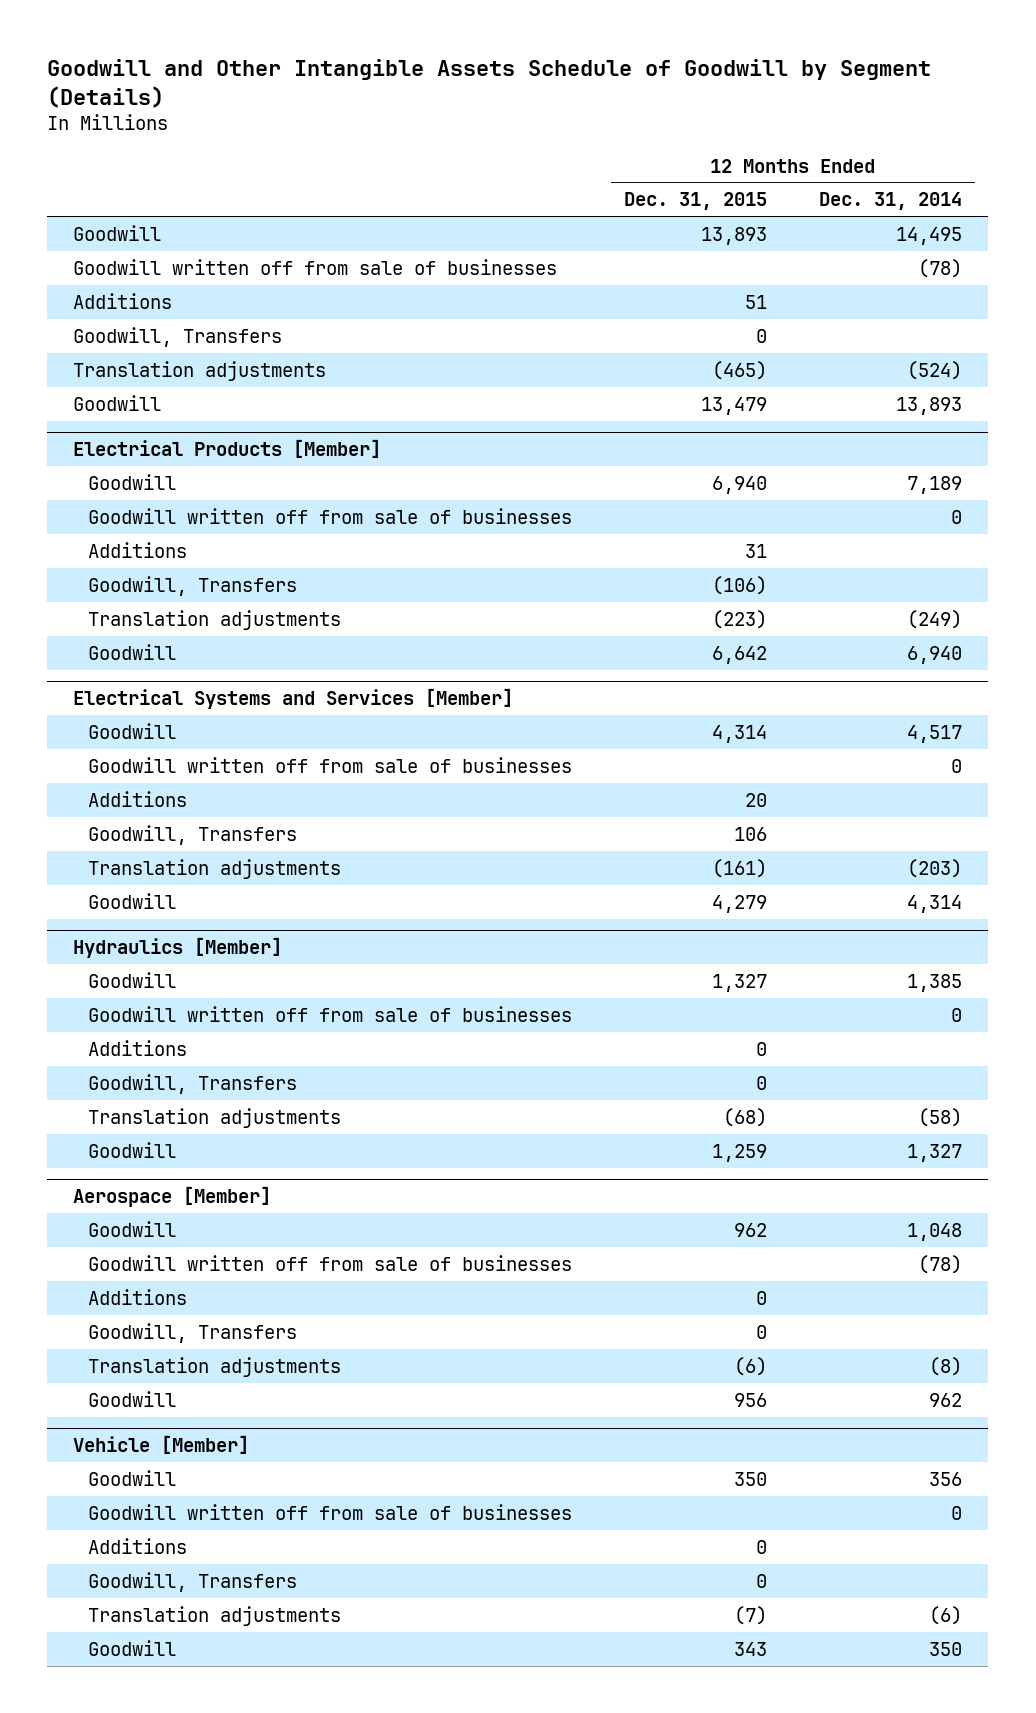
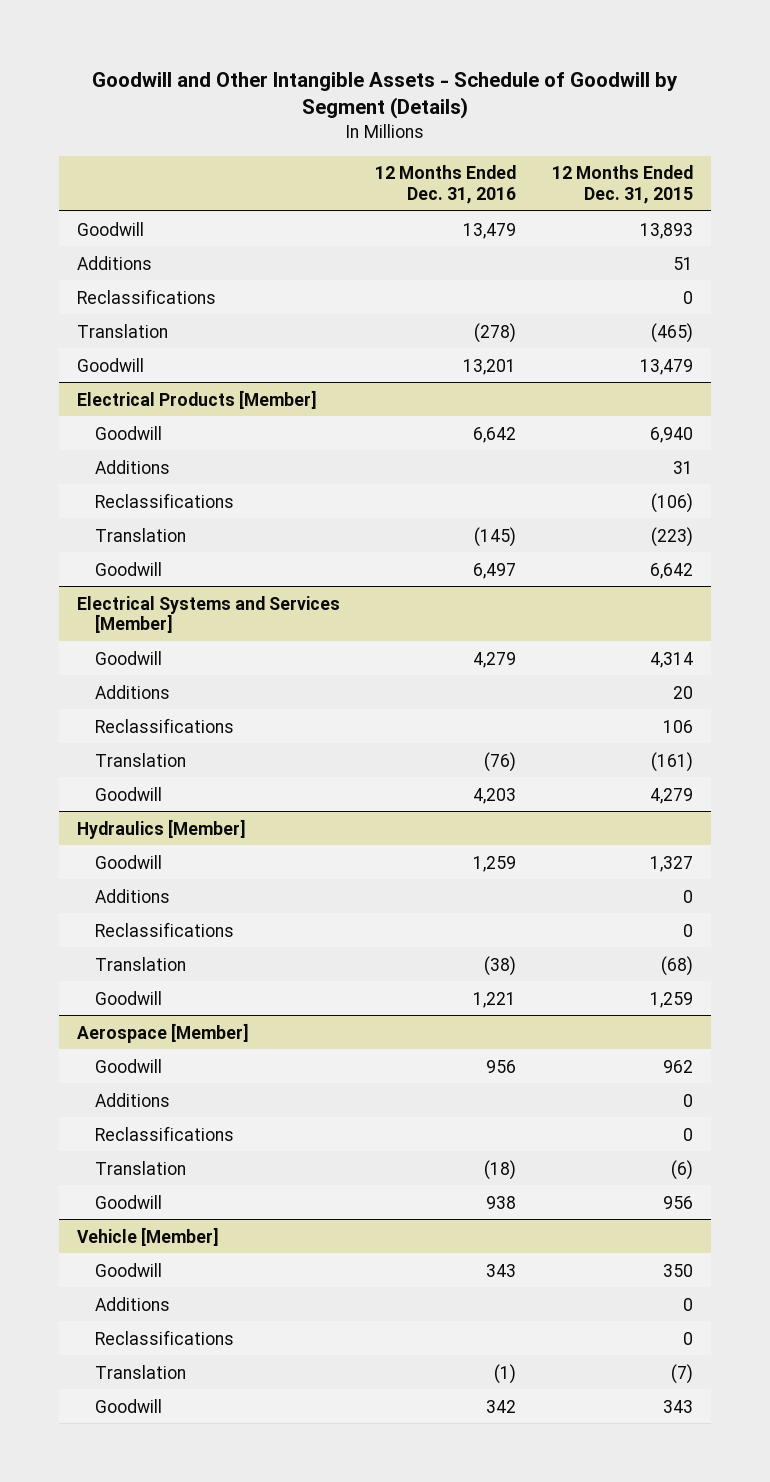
- Goodwill and Other Intangible Assets Schedule of Goodwill by Segment (Details)
+ Goodwill and Other Intangible Assets - Schedule of Goodwill by Segment (Details)
- | 12 Months Ended Dec. 31, 2015 | 12 Months Ended Dec. 31, 2014
+ | 12 Months Ended Dec. 31, 2016 | 12 Months Ended Dec. 31, 2015
- Goodwill written off from sale of businesses | | (78)
- Goodwill, Transfers | 0 |
- Translation adjustments | (465) | (524)
+ Reclassifications | | 0
+ Translation | (278) | (465)
@ Electrical Products [Member]
- Goodwill written off from sale of businesses | | 0
- Goodwill, Transfers | (106) |
- Translation adjustments | (223) | (249)
+ Reclassifications | | (106)
+ Translation | (145) | (223)
@ Electrical Systems and Services [Member]
- Goodwill written off from sale of businesses | | 0
- Goodwill, Transfers | 106 |
- Translation adjustments | (161) | (203)
+ Reclassifications | | 106
+ Translation | (76) | (161)
@ Hydraulics [Member]
- Goodwill written off from sale of businesses | | 0
- Goodwill, Transfers | 0 |
- Translation adjustments | (68) | (58)
+ Reclassifications | | 0
+ Translation | (38) | (68)
@ Aerospace [Member]
- Goodwill written off from sale of businesses | | (78)
- Goodwill, Transfers | 0 |
- Translation adjustments | (6) | (8)
+ Reclassifications | | 0
+ Translation | (18) | (6)
@ Vehicle [Member]
- Goodwill written off from sale of businesses | | 0
- Goodwill, Transfers | 0 |
- Translation adjustments | (7) | (6)
+ Reclassifications | | 0
+ Translation | (1) | (7)

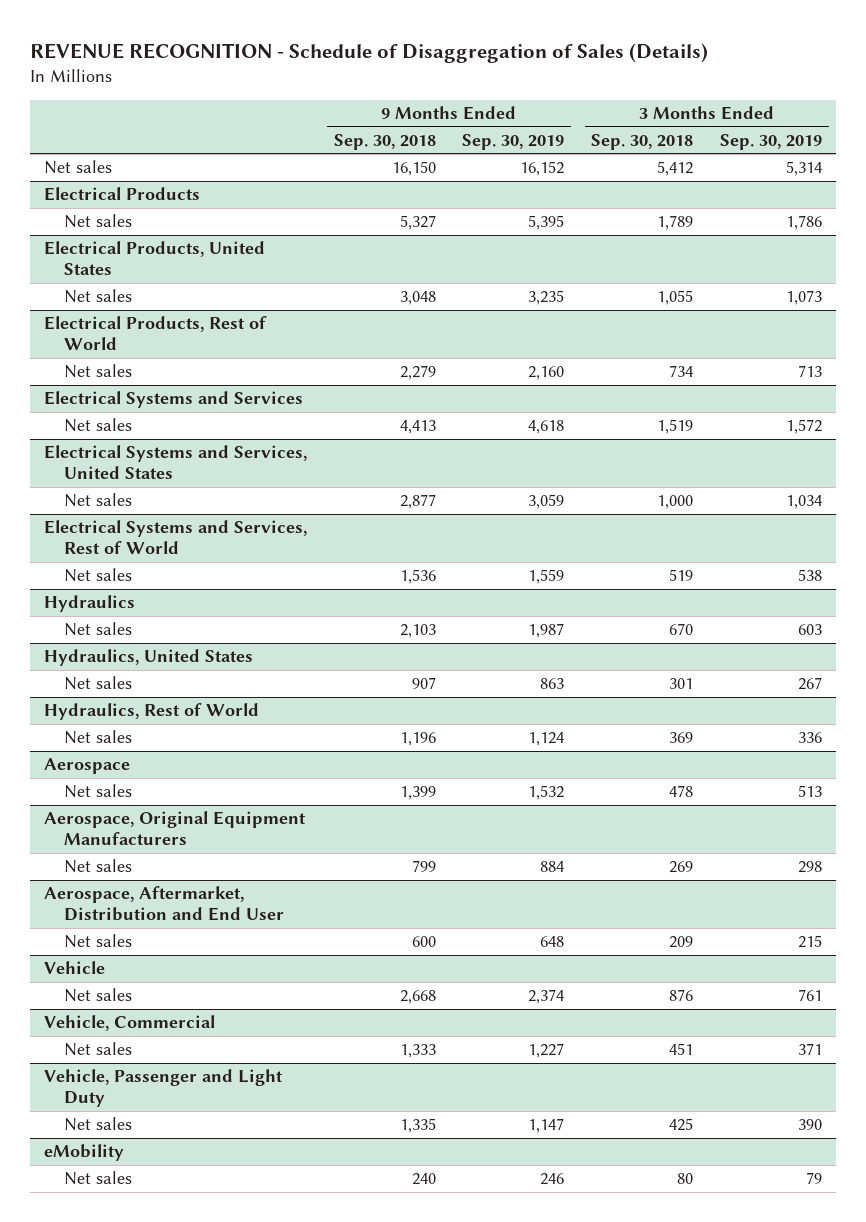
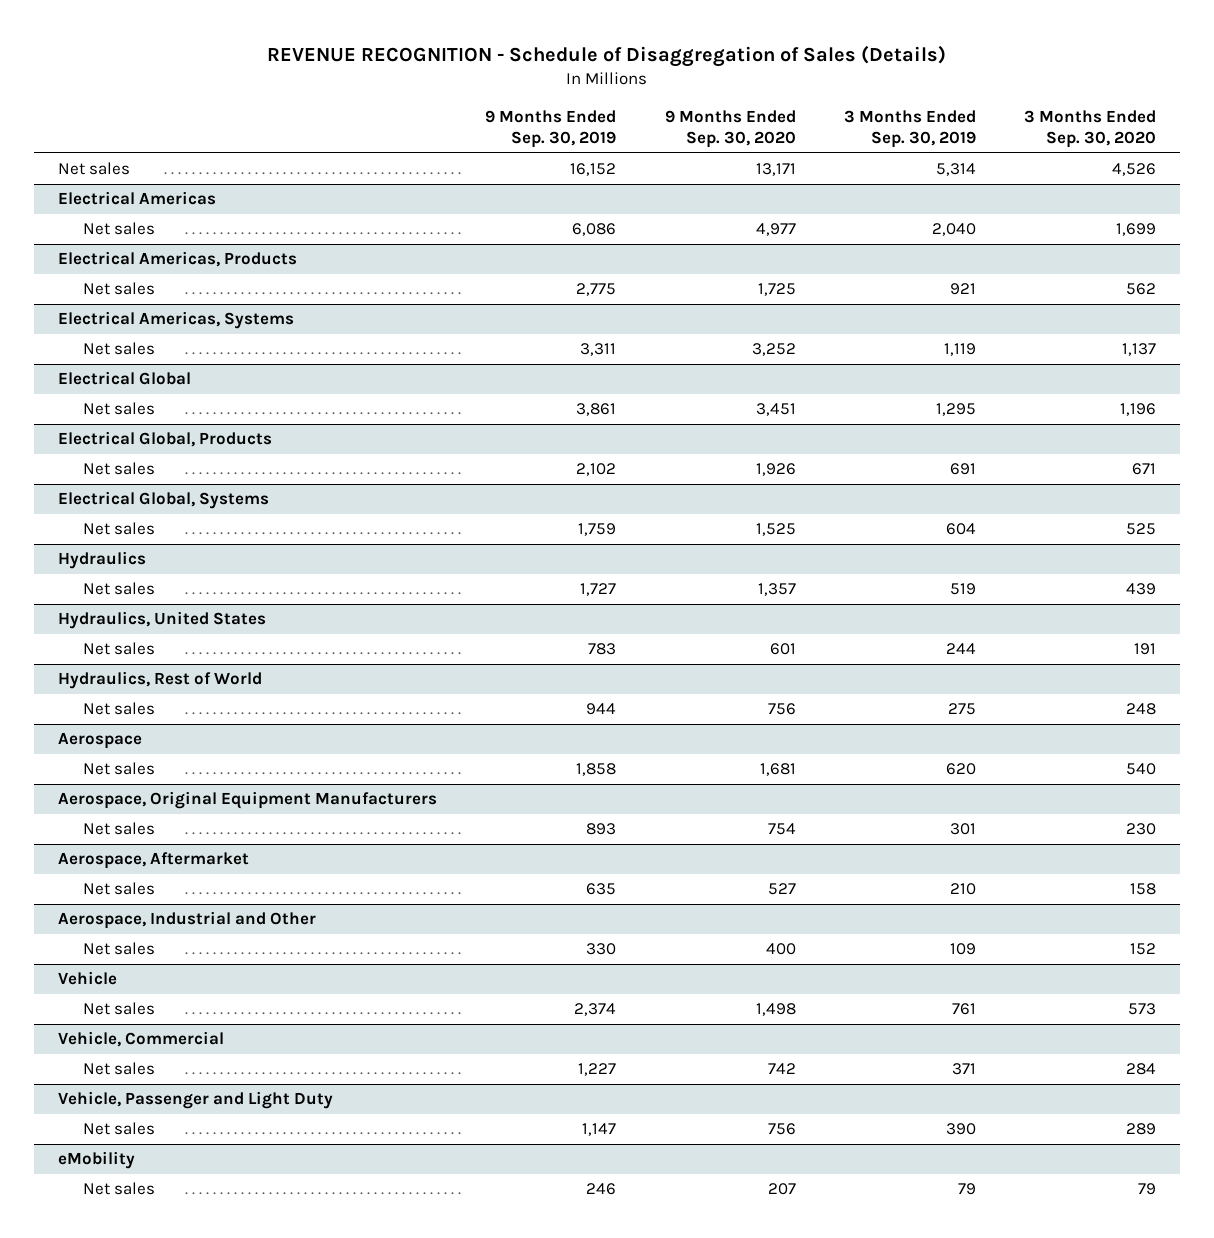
- | 9 Months Ended Sep. 30, 2018 | 9 Months Ended Sep. 30, 2019 | 3 Months Ended Sep. 30, 2018 | 3 Months Ended Sep. 30, 2019
+ | 9 Months Ended Sep. 30, 2019 | 9 Months Ended Sep. 30, 2020 | 3 Months Ended Sep. 30, 2019 | 3 Months Ended Sep. 30, 2020
- Electrical Products
- Net sales | 5,327 | 5,395 | 1,789 | 1,786
- Electrical Products, United States
- Net sales | 3,048 | 3,235 | 1,055 | 1,073
- Electrical Products, Rest of World
- Net sales | 2,279 | 2,160 | 734 | 713
- Electrical Systems and Services
- Net sales | 4,413 | 4,618 | 1,519 | 1,572
- Electrical Systems and Services, United States
- Net sales | 2,877 | 3,059 | 1,000 | 1,034
- Electrical Systems and Services, Rest of World
- Net sales | 1,536 | 1,559 | 519 | 538
+ Electrical Americas
+ Net sales | 6,086 | 4,977 | 2,040 | 1,699
+ Electrical Americas, Products
+ Net sales | 2,775 | 1,725 | 921 | 562
+ Electrical Americas, Systems
+ Net sales | 3,311 | 3,252 | 1,119 | 1,137
+ Electrical Global
+ Net sales | 3,861 | 3,451 | 1,295 | 1,196
+ Electrical Global, Products
+ Net sales | 2,102 | 1,926 | 691 | 671
+ Electrical Global, Systems
+ Net sales | 1,759 | 1,525 | 604 | 525
@ Hydraulics
- Net sales | 2,103 | 1,987 | 670 | 603
+ Net sales | 1,727 | 1,357 | 519 | 439
@ Hydraulics, United States
- Net sales | 907 | 863 | 301 | 267
+ Net sales | 783 | 601 | 244 | 191
@ Hydraulics, Rest of World
- Net sales | 1,196 | 1,124 | 369 | 336
+ Net sales | 944 | 756 | 275 | 248
@ Aerospace
- Net sales | 1,399 | 1,532 | 478 | 513
+ Net sales | 1,858 | 1,681 | 620 | 540
@ Aerospace, Original Equipment Manufacturers
- Net sales | 799 | 884 | 269 | 298
- Aerospace, Aftermarket, Distribution and End User
- Net sales | 600 | 648 | 209 | 215
@ Aerospace, Original Equipment Manufacturers
+ Net sales | 893 | 754 | 301 | 230
+ Aerospace, Aftermarket
+ Net sales | 635 | 527 | 210 | 158
+ Aerospace, Industrial and Other
+ Net sales | 330 | 400 | 109 | 152

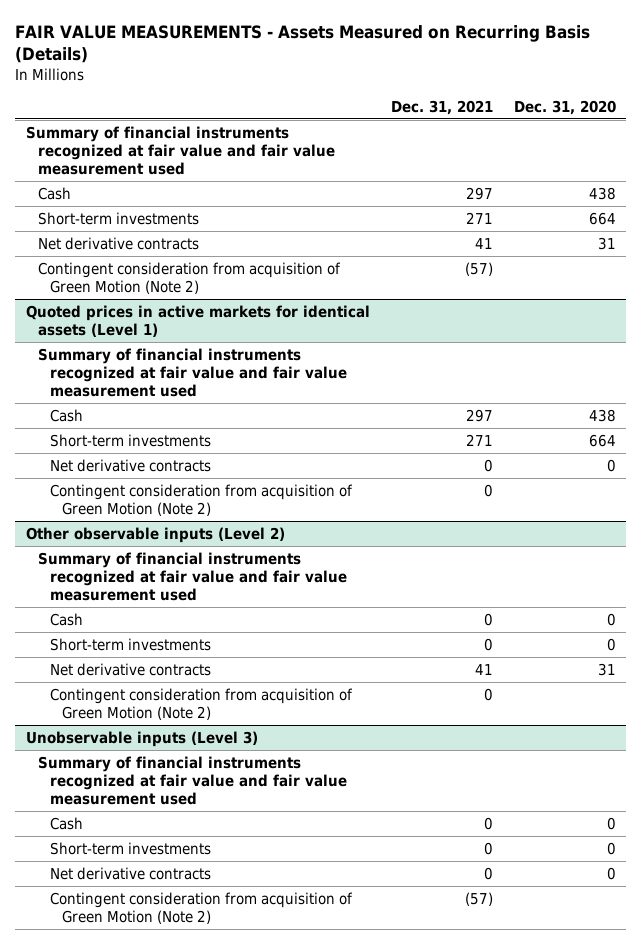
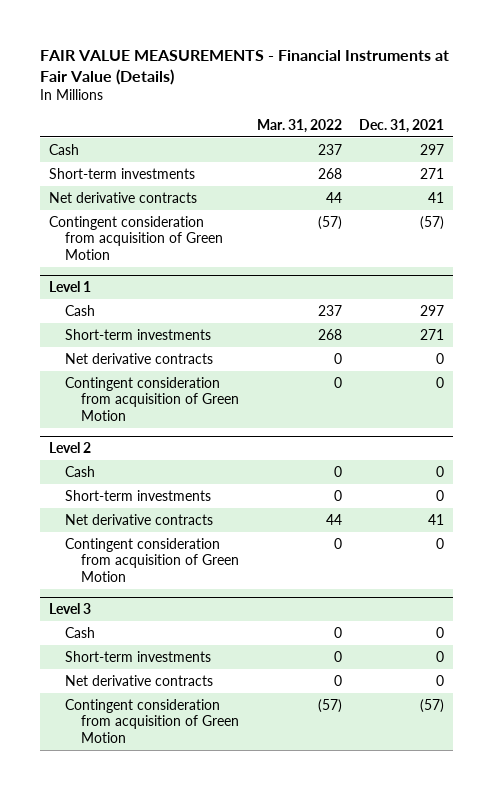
- FAIR VALUE MEASUREMENTS - Assets Measured on Recurring Basis (Details)
+ FAIR VALUE MEASUREMENTS - Financial Instruments at Fair Value (Details)
- | Dec. 31, 2021 | Dec. 31, 2020
+ | Mar. 31, 2022 | Dec. 31, 2021
- Summary of financial instruments recognized at fair value and fair value measurement used
- Contingent consideration from acquisition of Green Motion (Note 2) | (57) |
- Quoted prices in active markets for identical assets (Level 1)
- Summary of financial instruments recognized at fair value and fair value measurement used
+ Contingent consideration from acquisition of Green Motion | (57) | (57)
+ Level 1
- Contingent consideration from acquisition of Green Motion (Note 2) | 0 |
- Other observable inputs (Level 2)
- Summary of financial instruments recognized at fair value and fair value measurement used
+ Contingent consideration from acquisition of Green Motion | 0 | 0
+ Level 2
- Contingent consideration from acquisition of Green Motion (Note 2) | 0 |
- Unobservable inputs (Level 3)
- Summary of financial instruments recognized at fair value and fair value measurement used
+ Contingent consideration from acquisition of Green Motion | 0 | 0
+ Level 3
- Contingent consideration from acquisition of Green Motion (Note 2) | (57) |
+ Contingent consideration from acquisition of Green Motion | (57) | (57)

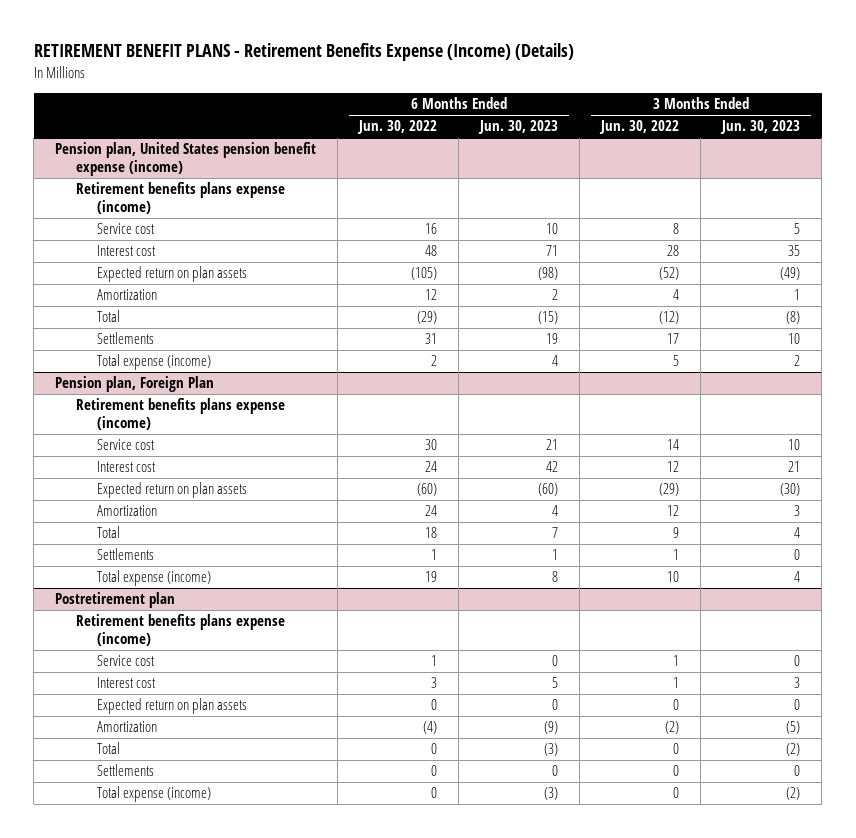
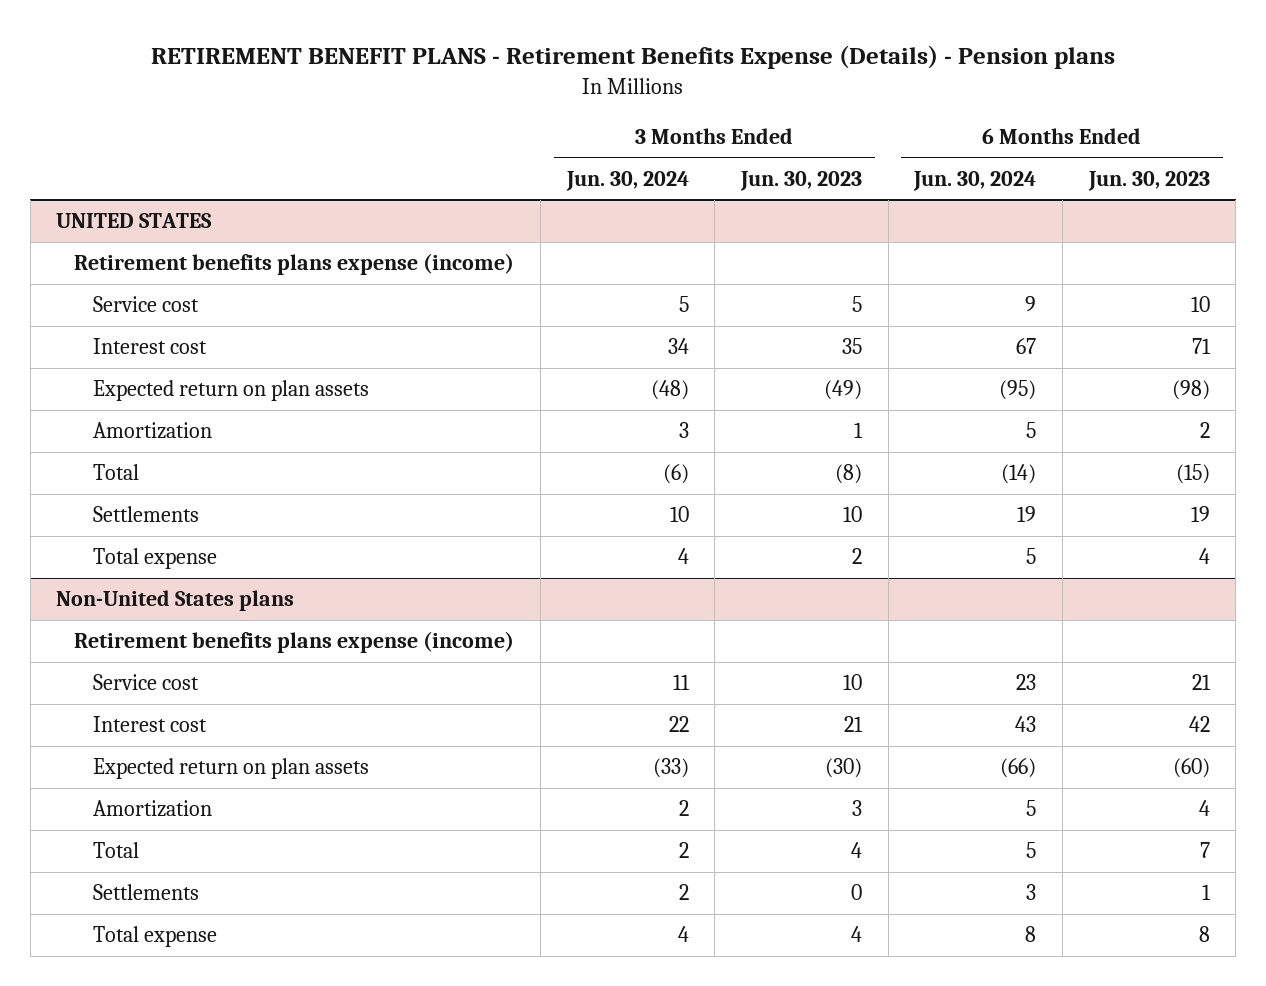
- RETIREMENT BENEFIT PLANS - Retirement Benefits Expense (Income) (Details)
+ RETIREMENT BENEFIT PLANS - Retirement Benefits Expense (Details) - Pension plans
- | 6 Months Ended Jun. 30, 2022 | 6 Months Ended Jun. 30, 2023 | 3 Months Ended Jun. 30, 2022 | 3 Months Ended Jun. 30, 2023
+ | 3 Months Ended Jun. 30, 2024 | 3 Months Ended Jun. 30, 2023 | 6 Months Ended Jun. 30, 2024 | 6 Months Ended Jun. 30, 2023
- Pension plan, United States pension benefit expense (income)
+ UNITED STATES
- Total expense (income) | 2 | 4 | 5 | 2
- Pension plan, Foreign Plan
+ Total expense | 4 | 2 | 5 | 4
+ Non-United States plans
- Total expense (income) | 19 | 8 | 10 | 4
- Postretirement plan
- Retirement benefits plans expense (income)
- Service cost | 1 | 0 | 1 | 0
- Interest cost | 3 | 5 | 1 | 3
- Expected return on plan assets | 0 | 0 | 0 | 0
- Amortization | (4) | (9) | (2) | (5)
- Total | 0 | (3) | 0 | (2)
- Settlements | 0 | 0 | 0 | 0
- Total expense (income) | 0 | (3) | 0 | (2)
+ Total expense | 4 | 4 | 8 | 8

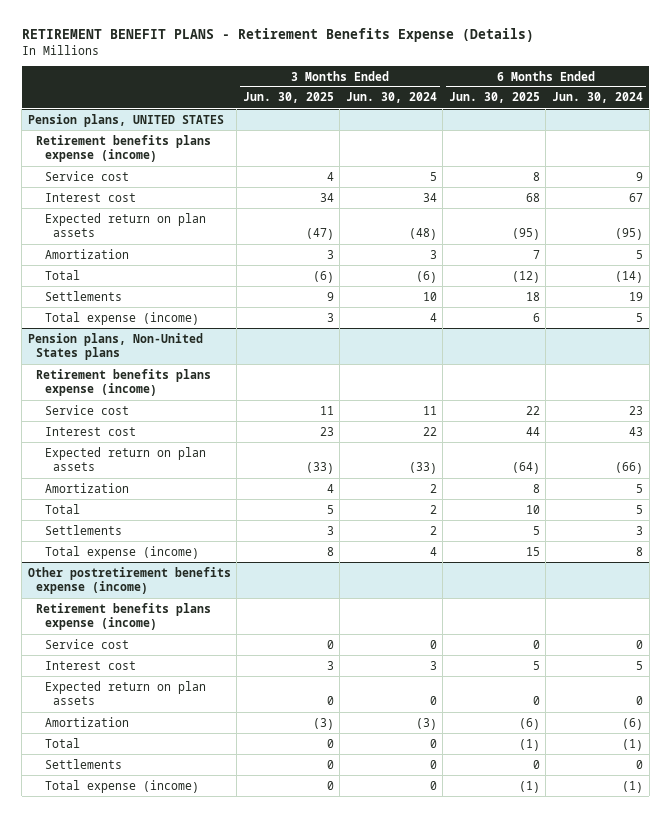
- RETIREMENT BENEFIT PLANS - Retirement Benefits Expense (Details) - Pension plans
+ RETIREMENT BENEFIT PLANS - Retirement Benefits Expense (Details)
- | 3 Months Ended Jun. 30, 2024 | 3 Months Ended Jun. 30, 2023 | 6 Months Ended Jun. 30, 2024 | 6 Months Ended Jun. 30, 2023
+ | 3 Months Ended Jun. 30, 2025 | 3 Months Ended Jun. 30, 2024 | 6 Months Ended Jun. 30, 2025 | 6 Months Ended Jun. 30, 2024
- UNITED STATES
+ Pension plans, UNITED STATES
- Total expense | 4 | 2 | 5 | 4
- Non-United States plans
+ Total expense (income) | 3 | 4 | 6 | 5
+ Pension plans, Non-United States plans
- Total expense | 4 | 4 | 8 | 8
+ Total expense (income) | 8 | 4 | 15 | 8
+ Other postretirement benefits expense (income)
+ Retirement benefits plans expense (income)
+ Service cost | 0 | 0 | 0 | 0
+ Interest cost | 3 | 3 | 5 | 5
+ Expected return on plan assets | 0 | 0 | 0 | 0
+ Amortization | (3) | (3) | (6) | (6)
+ Total | 0 | 0 | (1) | (1)
+ Settlements | 0 | 0 | 0 | 0
+ Total expense (income) | 0 | 0 | (1) | (1)

